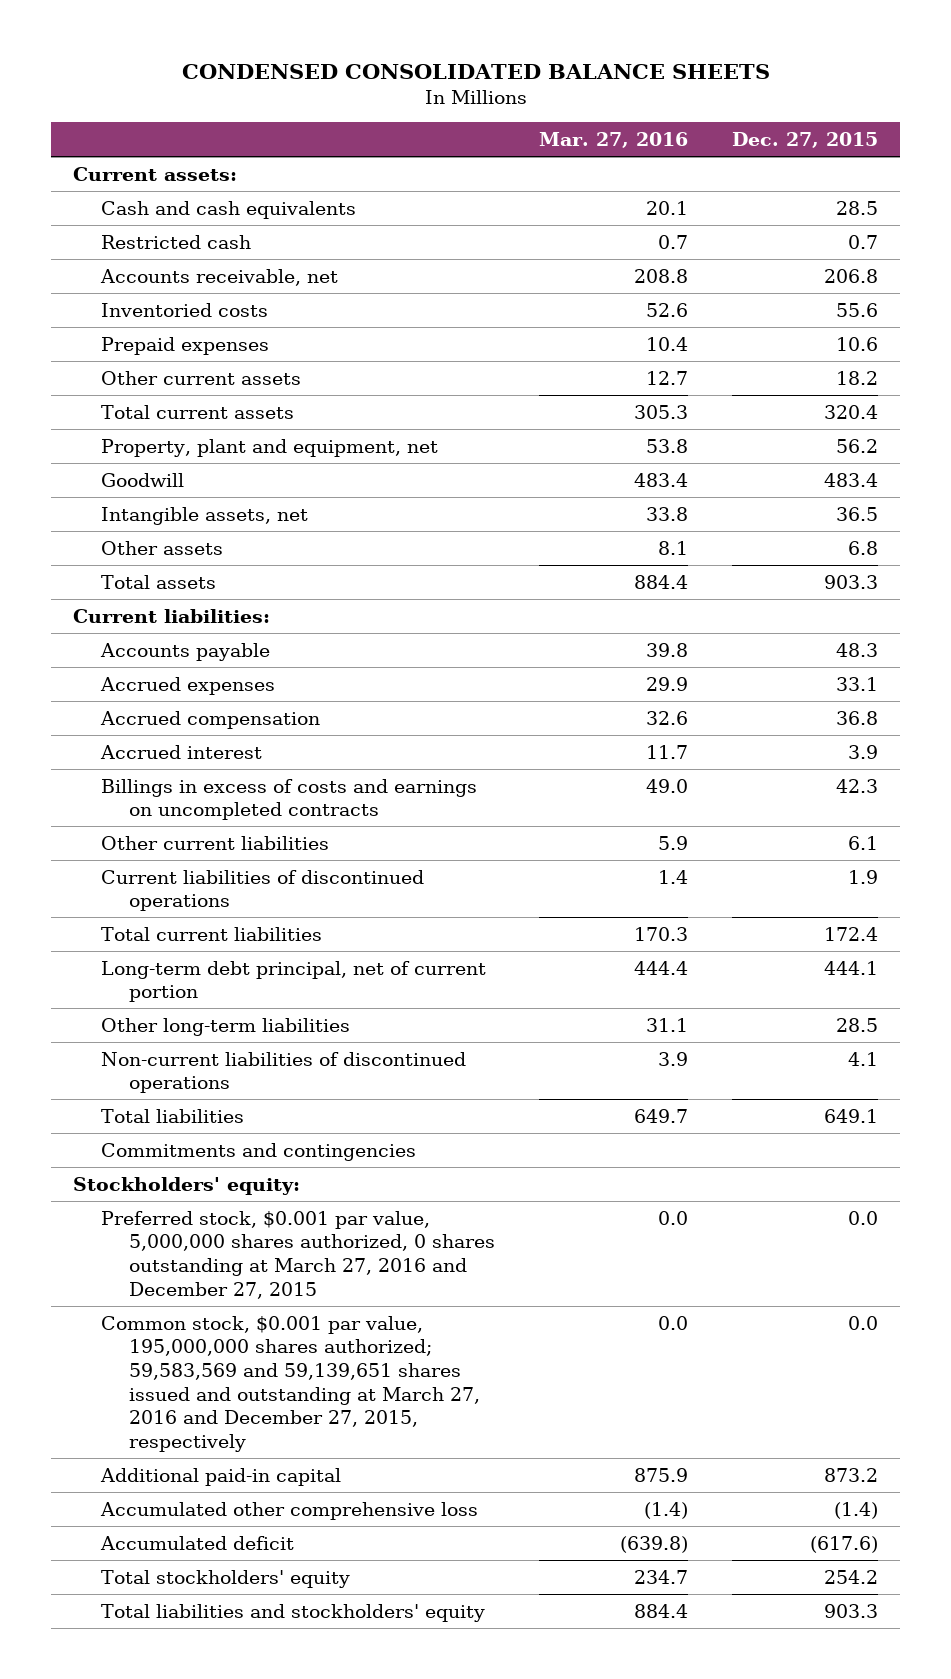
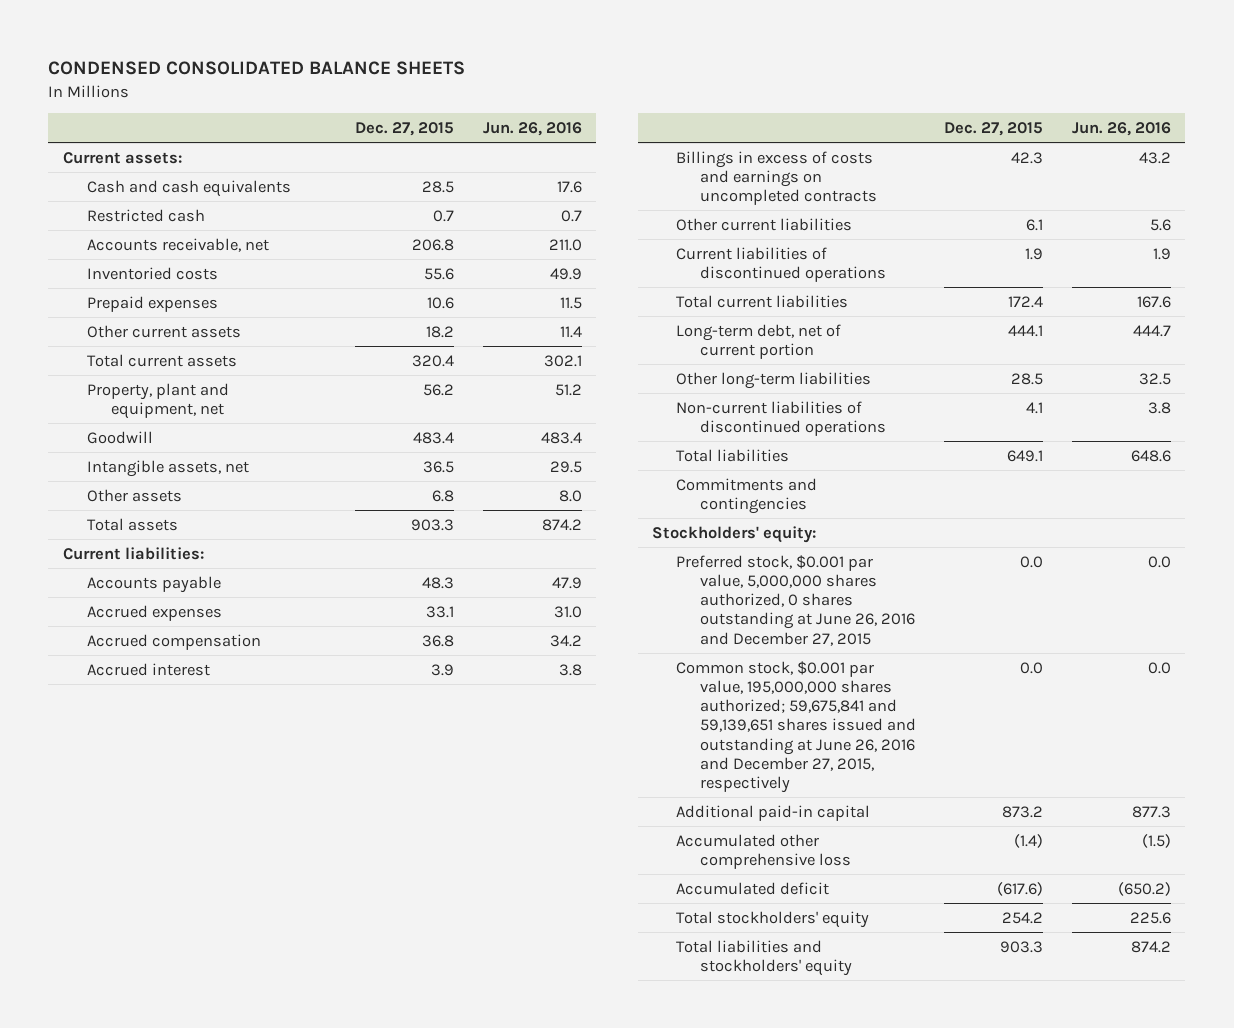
- | Mar. 27, 2016 | Dec. 27, 2015
+ | Dec. 27, 2015 | Jun. 26, 2016
- Long-term debt principal, net of current portion | 444.4 | 444.1
+ Long-term debt, net of current portion | 444.1 | 444.7
- Preferred stock, $0.001 par value, 5,000,000 shares authorized, 0 shares outstanding at March 27, 2016 and December 27, 2015 | 0.0 | 0.0
- Common stock, $0.001 par value, 195,000,000 shares authorized; 59,583,569 and 59,139,651 shares issued and outstanding at March 27, 2016 and December 27, 2015, respectively | 0.0 | 0.0
+ Preferred stock, $0.001 par value, 5,000,000 shares authorized, 0 shares outstanding at June 26, 2016 and December 27, 2015 | 0.0 | 0.0
+ Common stock, $0.001 par value, 195,000,000 shares authorized; 59,675,841 and 59,139,651 shares issued and outstanding at June 26, 2016 and December 27, 2015, respectively | 0.0 | 0.0

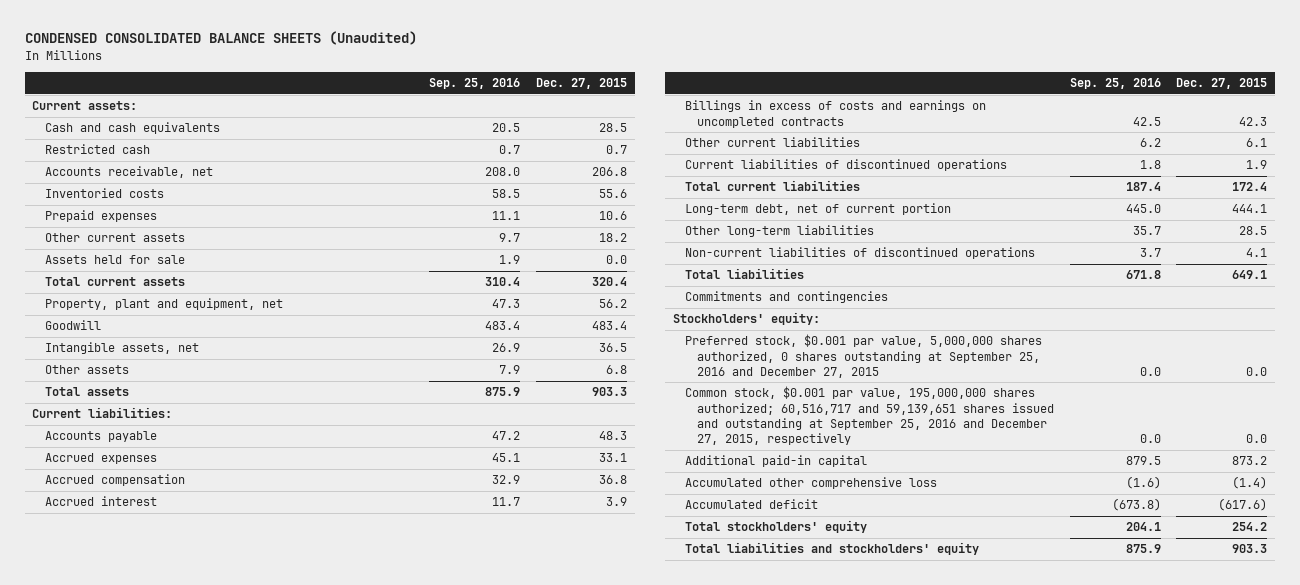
- CONDENSED CONSOLIDATED BALANCE SHEETS
+ CONDENSED CONSOLIDATED BALANCE SHEETS (Unaudited)
- | Dec. 27, 2015 | Jun. 26, 2016
+ | Sep. 25, 2016 | Dec. 27, 2015
+ Assets held for sale | 1.9 | 0.0
- Preferred stock, $0.001 par value, 5,000,000 shares authorized, 0 shares outstanding at June 26, 2016 and December 27, 2015 | 0.0 | 0.0
- Common stock, $0.001 par value, 195,000,000 shares authorized; 59,675,841 and 59,139,651 shares issued and outstanding at June 26, 2016 and December 27, 2015, respectively | 0.0 | 0.0
+ Preferred stock, $0.001 par value, 5,000,000 shares authorized, 0 shares outstanding at September 25, 2016 and December 27, 2015 | 0.0 | 0.0
+ Common stock, $0.001 par value, 195,000,000 shares authorized; 60,516,717 and 59,139,651 shares issued and outstanding at September 25, 2016 and December 27, 2015, respectively | 0.0 | 0.0

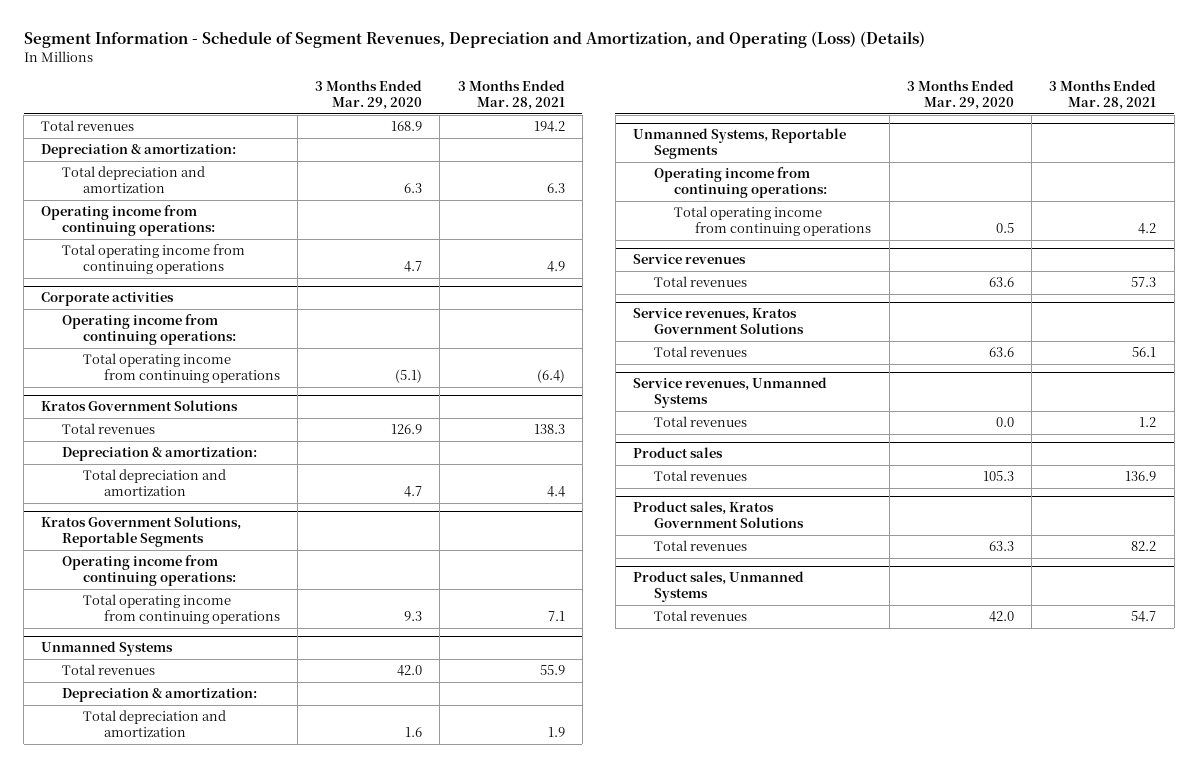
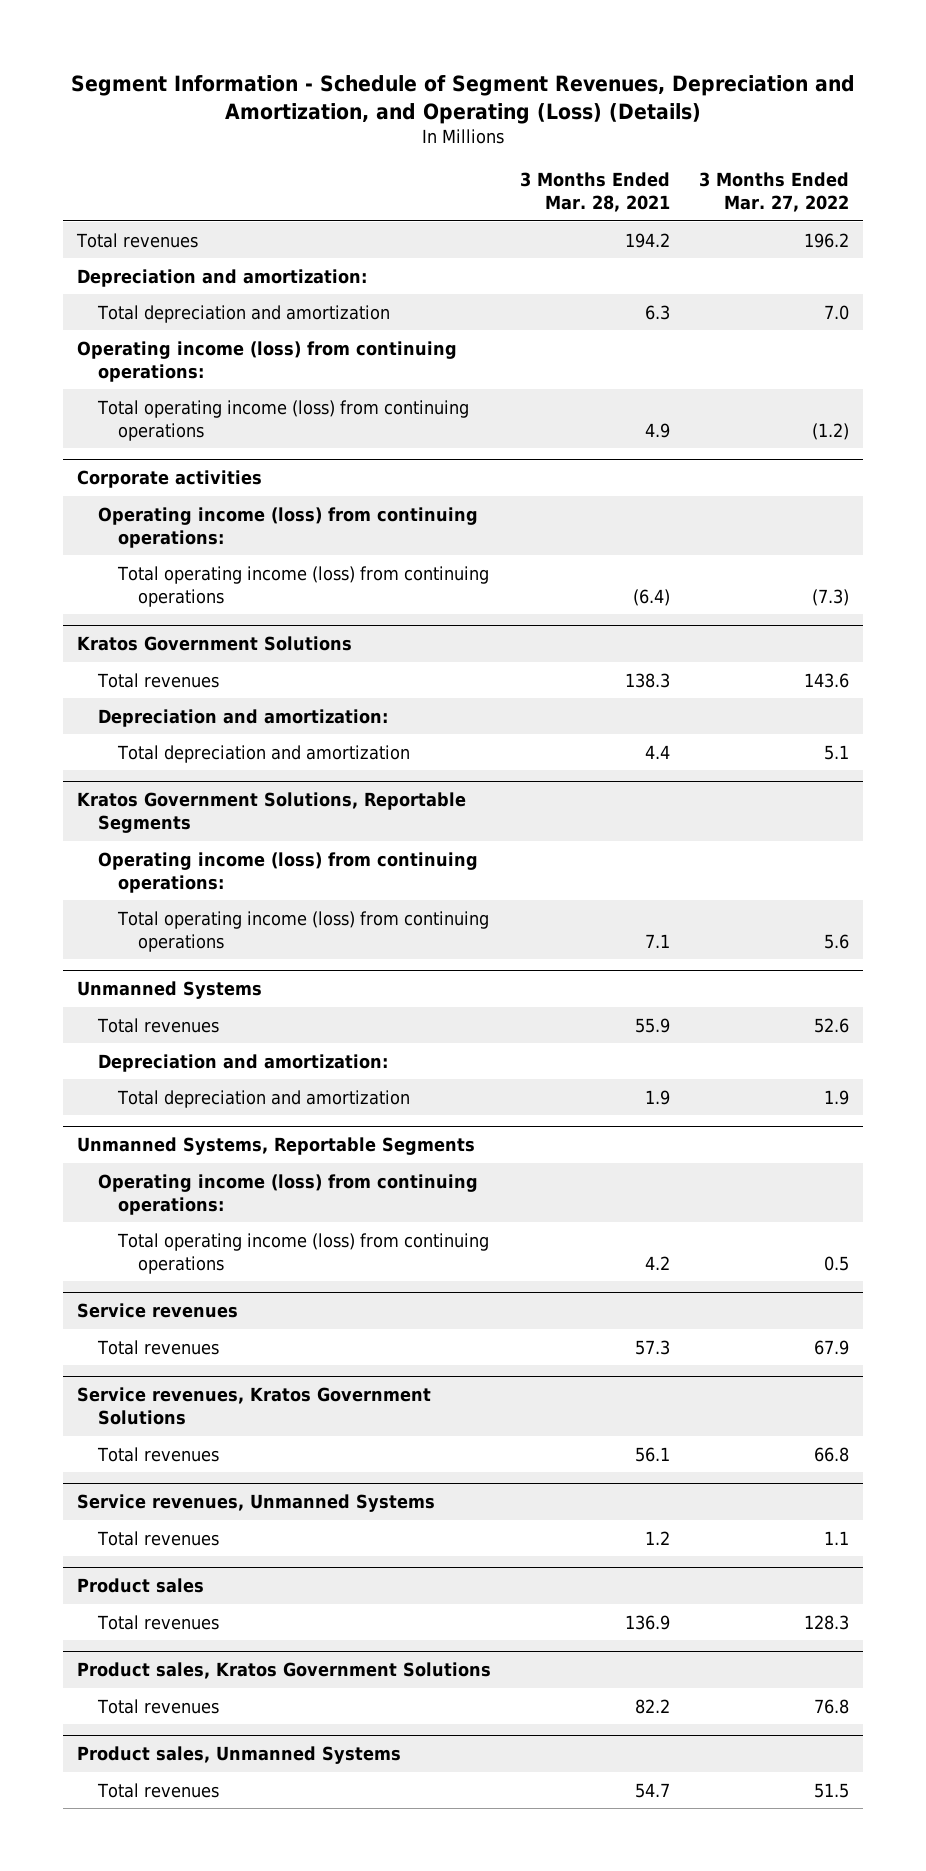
- | 3 Months Ended Mar. 29, 2020 | 3 Months Ended Mar. 28, 2021
+ | 3 Months Ended Mar. 28, 2021 | 3 Months Ended Mar. 27, 2022
- Depreciation & amortization:
+ Depreciation and amortization:
- Operating income from continuing operations:
- Total operating income from continuing operations | 4.7 | 4.9
+ Operating income (loss) from continuing operations:
+ Total operating income (loss) from continuing operations | 4.9 | (1.2)
@ Corporate activities
- Operating income from continuing operations:
- Total operating income from continuing operations | (5.1) | (6.4)
+ Operating income (loss) from continuing operations:
+ Total operating income (loss) from continuing operations | (6.4) | (7.3)
@ Kratos Government Solutions
- Depreciation & amortization:
+ Depreciation and amortization:
@ Kratos Government Solutions, Reportable Segments
- Operating income from continuing operations:
- Total operating income from continuing operations | 9.3 | 7.1
+ Operating income (loss) from continuing operations:
+ Total operating income (loss) from continuing operations | 7.1 | 5.6
@ Unmanned Systems
- Depreciation & amortization:
+ Depreciation and amortization:
@ Unmanned Systems, Reportable Segments
- Operating income from continuing operations:
- Total operating income from continuing operations | 0.5 | 4.2
+ Operating income (loss) from continuing operations:
+ Total operating income (loss) from continuing operations | 4.2 | 0.5

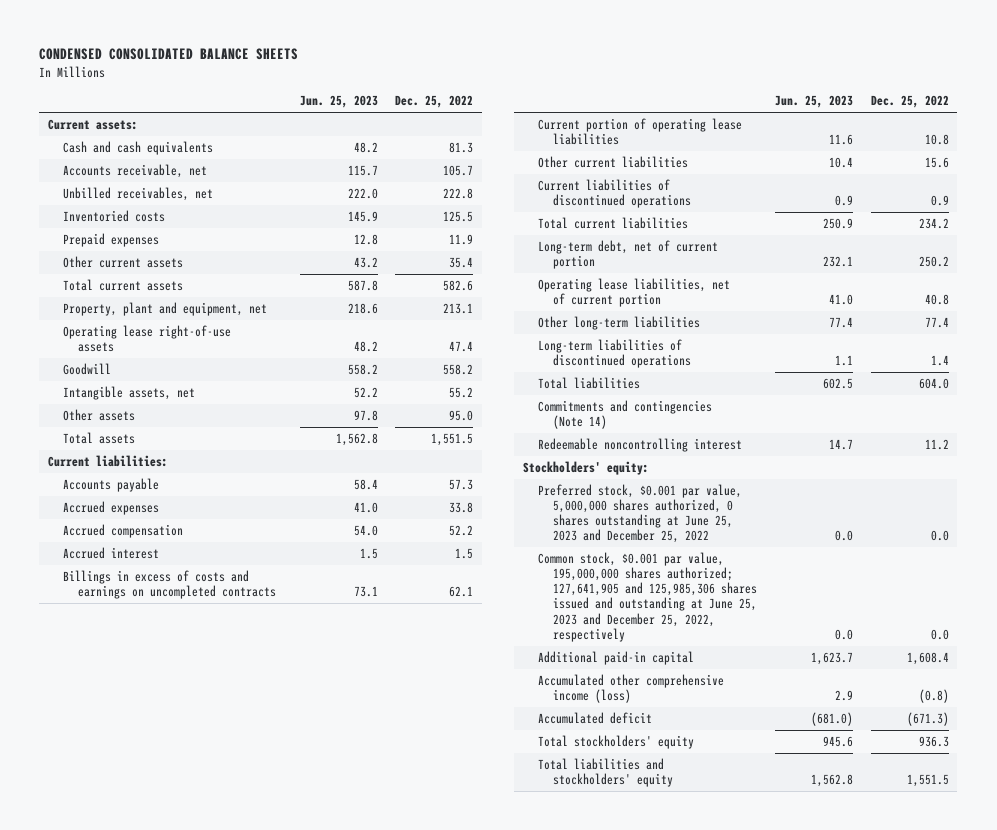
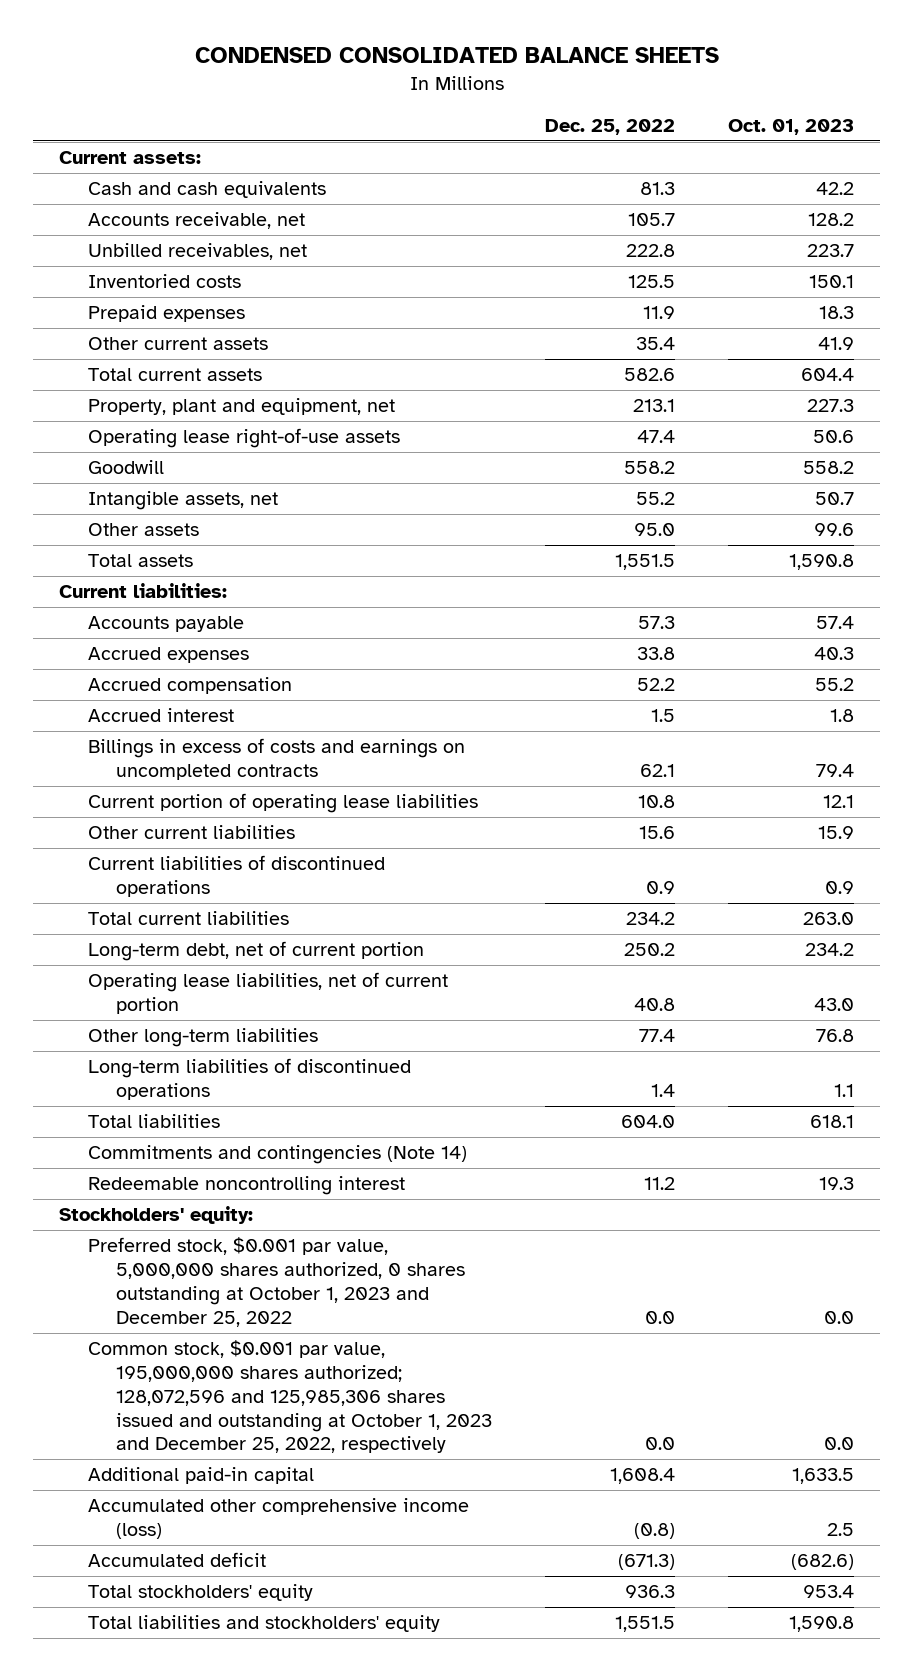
- | Jun. 25, 2023 | Dec. 25, 2022
+ | Dec. 25, 2022 | Oct. 01, 2023
- Preferred stock, $0.001 par value, 5,000,000 shares authorized, 0 shares outstanding at June 25, 2023 and December 25, 2022 | 0.0 | 0.0
- Common stock, $0.001 par value, 195,000,000 shares authorized; 127,641,905 and 125,985,306 shares issued and outstanding at June 25, 2023 and December 25, 2022, respectively | 0.0 | 0.0
+ Preferred stock, $0.001 par value, 5,000,000 shares authorized, 0 shares outstanding at October 1, 2023 and December 25, 2022 | 0.0 | 0.0
+ Common stock, $0.001 par value, 195,000,000 shares authorized; 128,072,596 and 125,985,306 shares issued and outstanding at October 1, 2023 and December 25, 2022, respectively | 0.0 | 0.0

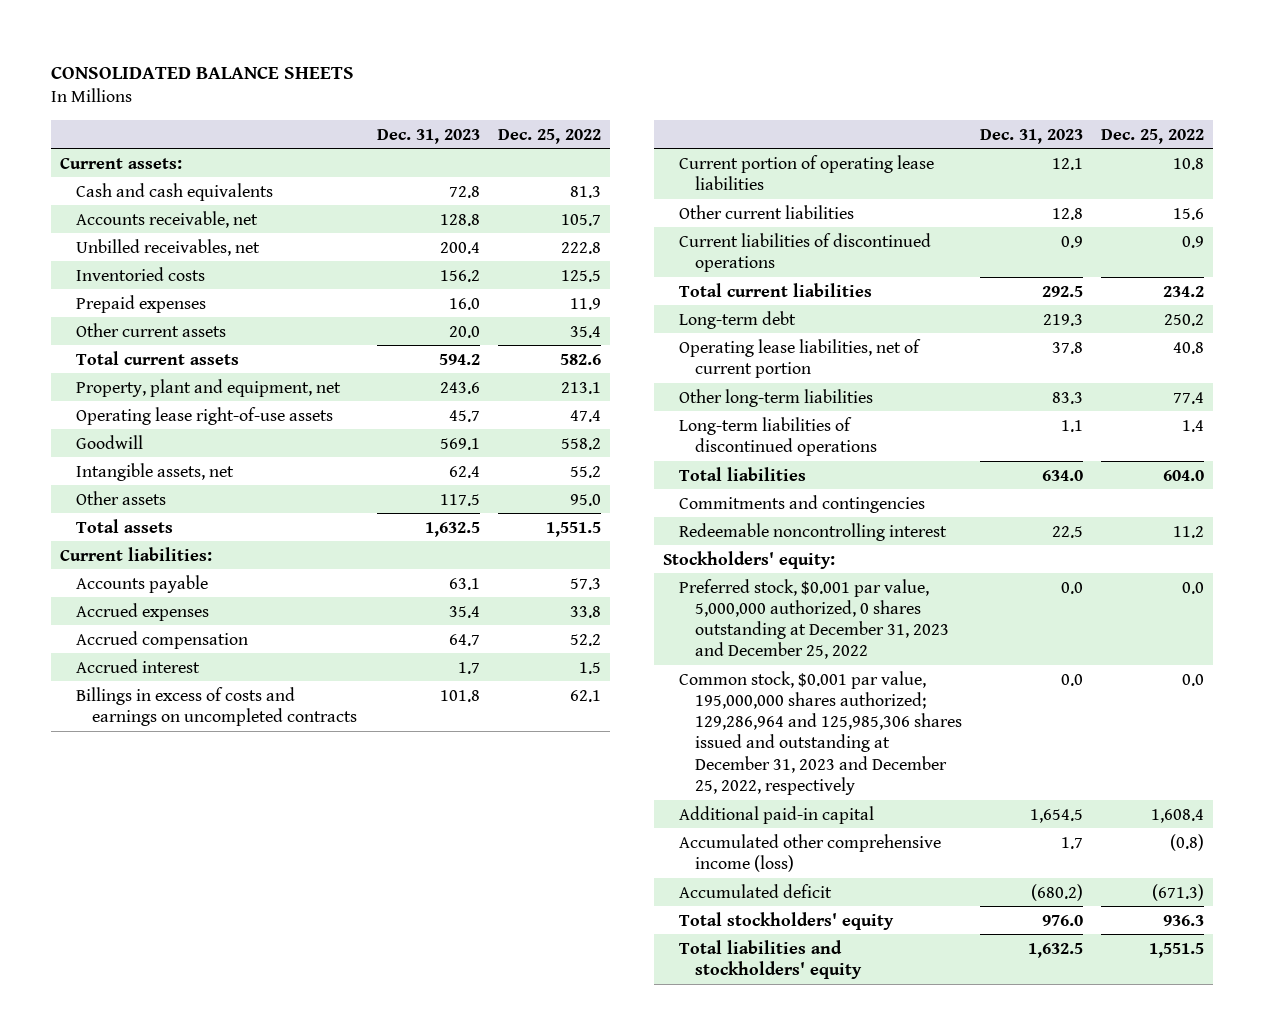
- CONDENSED CONSOLIDATED BALANCE SHEETS
+ CONSOLIDATED BALANCE SHEETS
- | Dec. 25, 2022 | Oct. 01, 2023
+ | Dec. 31, 2023 | Dec. 25, 2022
- Long-term debt, net of current portion | 250.2 | 234.2
+ Long-term debt | 219.3 | 250.2
- Commitments and contingencies (Note 14)
+ Commitments and contingencies
- Preferred stock, $0.001 par value, 5,000,000 shares authorized, 0 shares outstanding at October 1, 2023 and December 25, 2022 | 0.0 | 0.0
- Common stock, $0.001 par value, 195,000,000 shares authorized; 128,072,596 and 125,985,306 shares issued and outstanding at October 1, 2023 and December 25, 2022, respectively | 0.0 | 0.0
+ Preferred stock, $0.001 par value, 5,000,000 authorized, 0 shares outstanding at December 31, 2023 and December 25, 2022 | 0.0 | 0.0
+ Common stock, $0.001 par value, 195,000,000 shares authorized; 129,286,964 and 125,985,306 shares issued and outstanding at December 31, 2023 and December 25, 2022, respectively | 0.0 | 0.0

